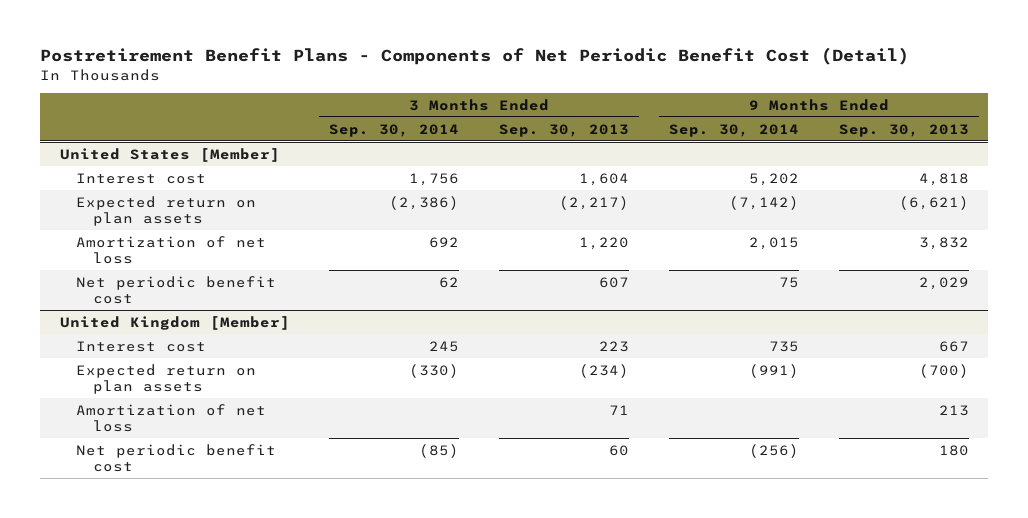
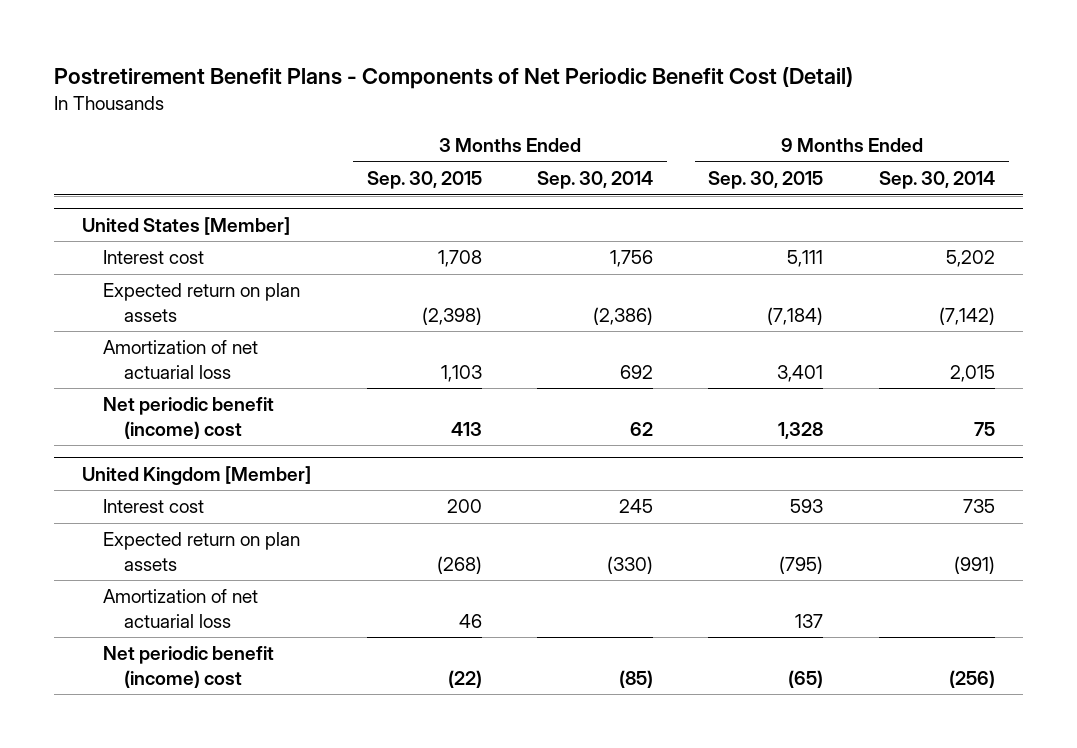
- | 3 Months Ended Sep. 30, 2014 | 3 Months Ended Sep. 30, 2013 | 9 Months Ended Sep. 30, 2014 | 9 Months Ended Sep. 30, 2013
+ | 3 Months Ended Sep. 30, 2015 | 3 Months Ended Sep. 30, 2014 | 9 Months Ended Sep. 30, 2015 | 9 Months Ended Sep. 30, 2014
@ United States [Member]
- Amortization of net loss | 692 | 1,220 | 2,015 | 3,832
- Net periodic benefit cost | 62 | 607 | 75 | 2,029
+ Amortization of net actuarial loss | 1,103 | 692 | 3,401 | 2,015
+ Net periodic benefit (income) cost | 413 | 62 | 1,328 | 75
@ United Kingdom [Member]
- Amortization of net loss | | 71 | | 213
- Net periodic benefit cost | (85) | 60 | (256) | 180
+ Amortization of net actuarial loss | 46 | | 137 |
+ Net periodic benefit (income) cost | (22) | (85) | (65) | (256)

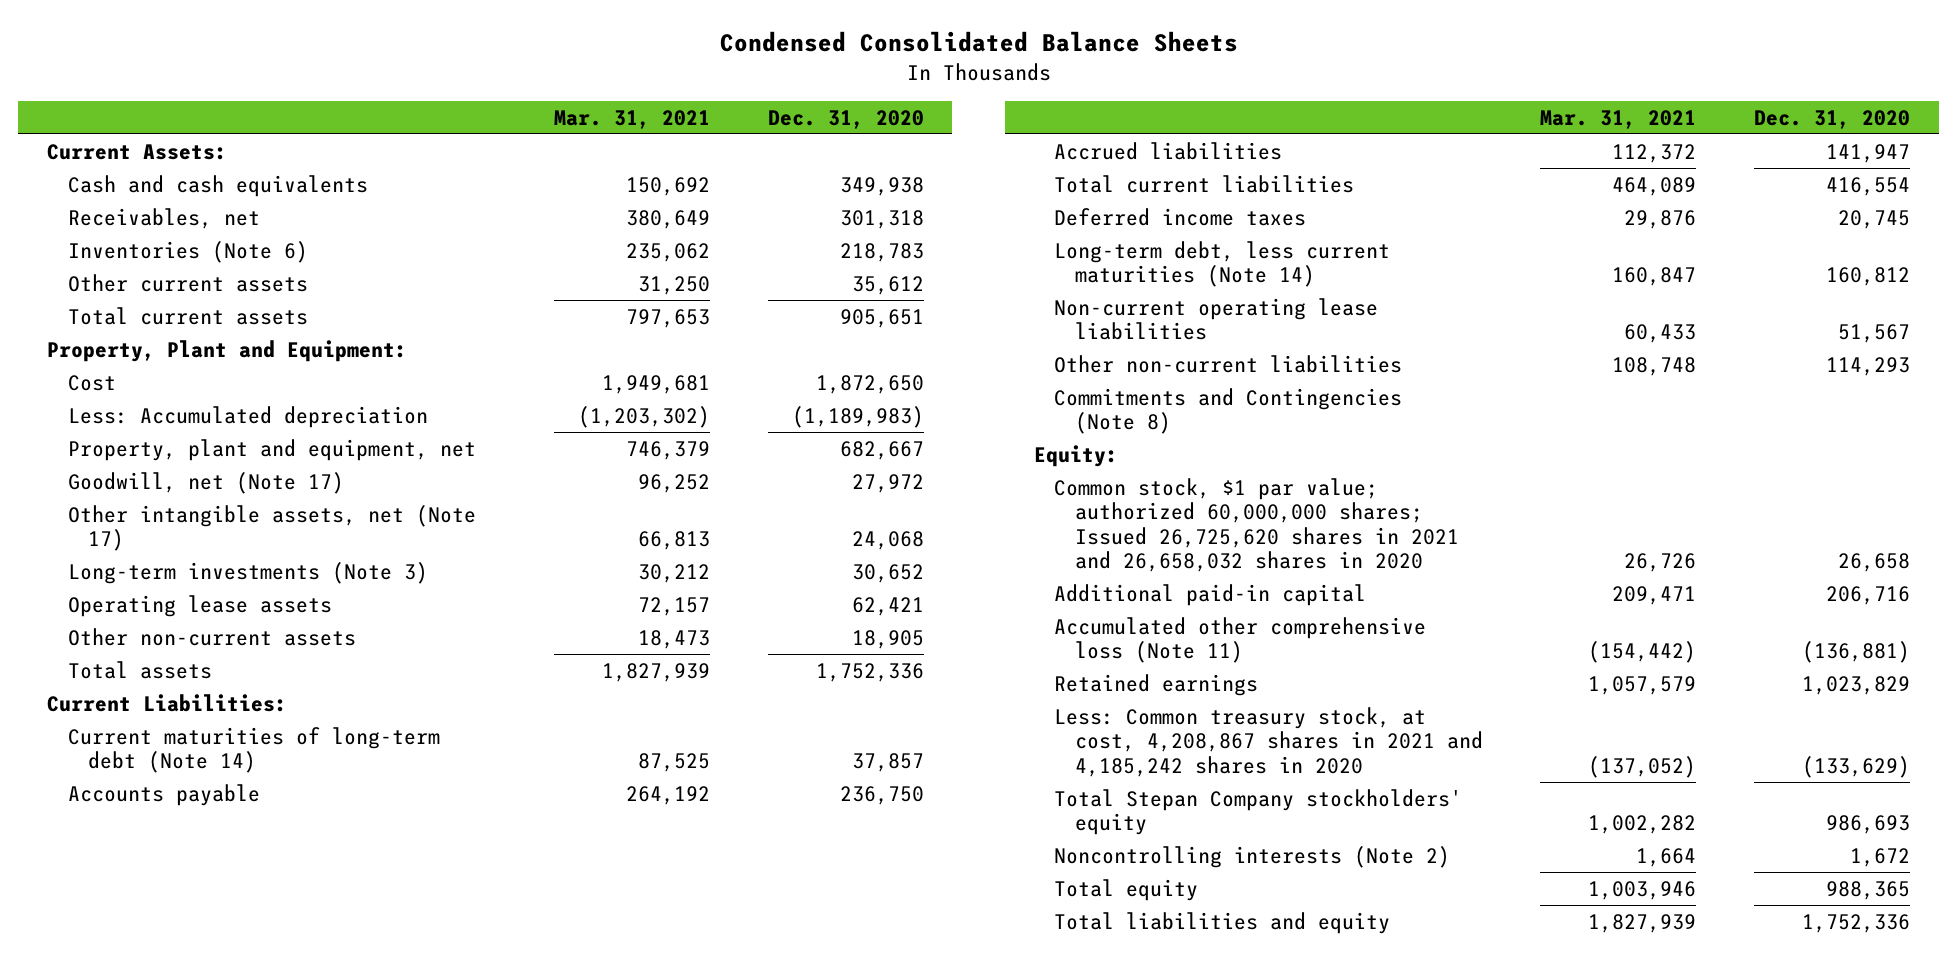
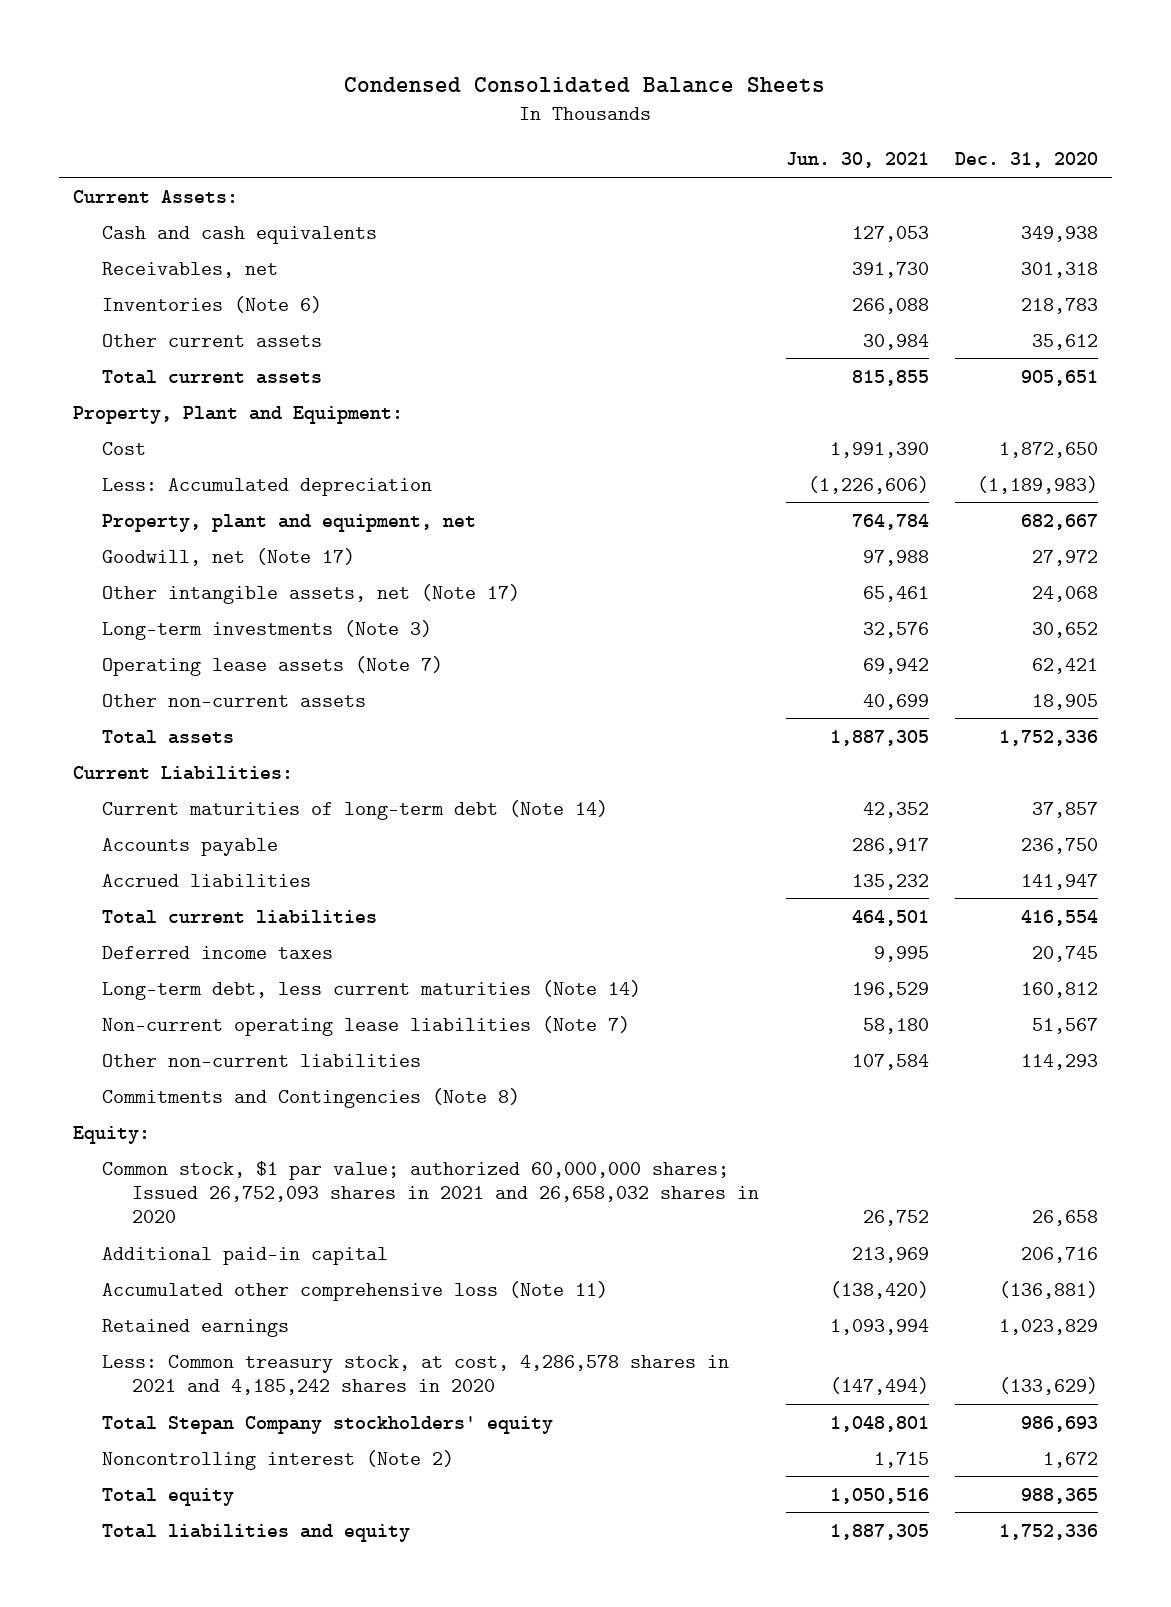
- | Mar. 31, 2021 | Dec. 31, 2020
+ | Jun. 30, 2021 | Dec. 31, 2020
- Operating lease assets | 72,157 | 62,421
+ Operating lease assets (Note 7) | 69,942 | 62,421
- Non-current operating lease liabilities | 60,433 | 51,567
+ Non-current operating lease liabilities (Note 7) | 58,180 | 51,567
- Common stock, $1 par value; authorized 60,000,000 shares; Issued 26,725,620 shares in 2021 and 26,658,032 shares in 2020 | 26,726 | 26,658
+ Common stock, $1 par value; authorized 60,000,000 shares; Issued 26,752,093 shares in 2021 and 26,658,032 shares in 2020 | 26,752 | 26,658
- Less: Common treasury stock, at cost, 4,208,867 shares in 2021 and 4,185,242 shares in 2020 | (137,052) | (133,629)
+ Less: Common treasury stock, at cost, 4,286,578 shares in 2021 and 4,185,242 shares in 2020 | (147,494) | (133,629)
- Noncontrolling interests (Note 2) | 1,664 | 1,672
+ Noncontrolling interest (Note 2) | 1,715 | 1,672

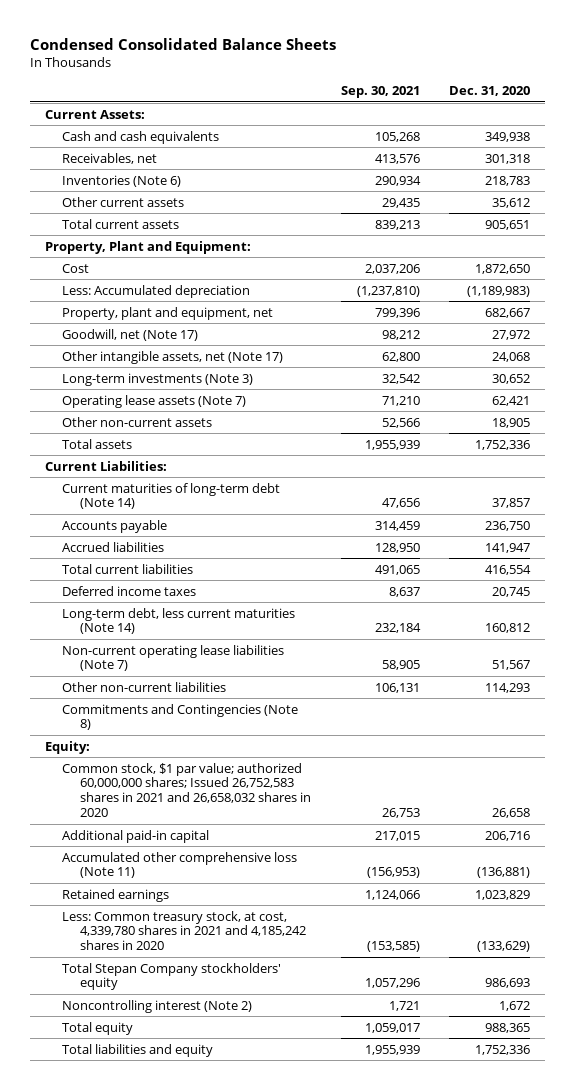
- | Jun. 30, 2021 | Dec. 31, 2020
+ | Sep. 30, 2021 | Dec. 31, 2020
- Common stock, $1 par value; authorized 60,000,000 shares; Issued 26,752,093 shares in 2021 and 26,658,032 shares in 2020 | 26,752 | 26,658
+ Common stock, $1 par value; authorized 60,000,000 shares; Issued 26,752,583 shares in 2021 and 26,658,032 shares in 2020 | 26,753 | 26,658
- Less: Common treasury stock, at cost, 4,286,578 shares in 2021 and 4,185,242 shares in 2020 | (147,494) | (133,629)
+ Less: Common treasury stock, at cost, 4,339,780 shares in 2021 and 4,185,242 shares in 2020 | (153,585) | (133,629)

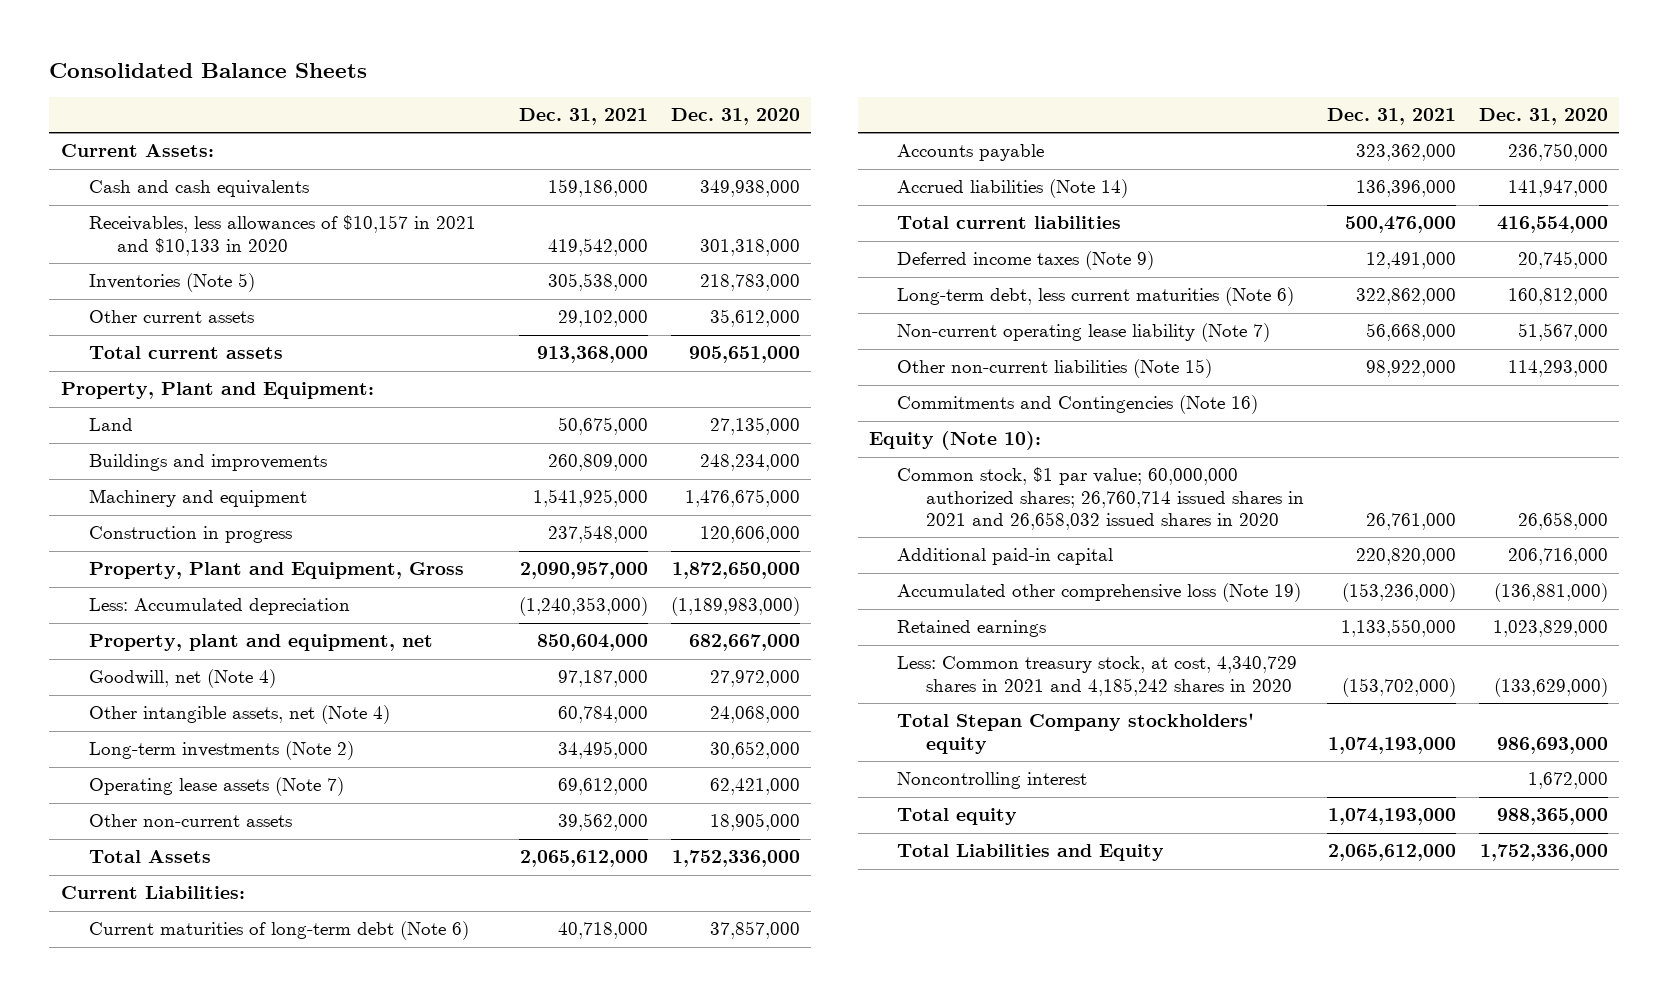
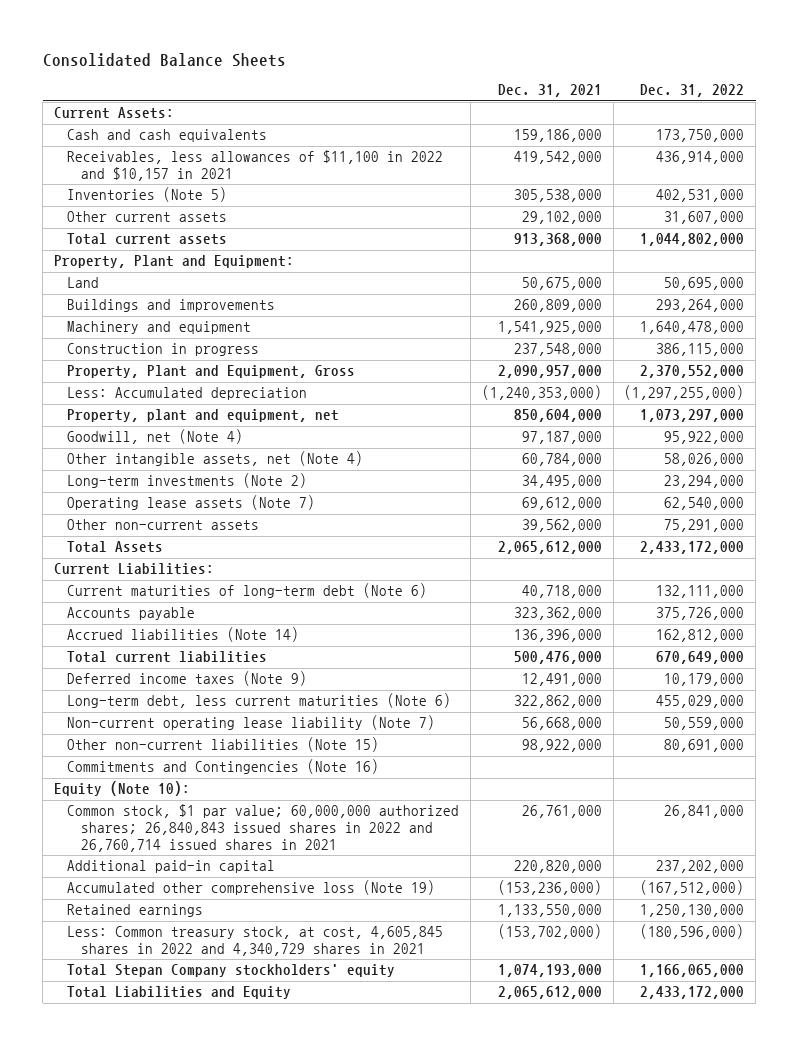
- | Dec. 31, 2021 | Dec. 31, 2020
+ | Dec. 31, 2021 | Dec. 31, 2022
- Receivables, less allowances of $10,157 in 2021 and $10,133 in 2020 | 419,542,000 | 301,318,000
+ Receivables, less allowances of $11,100 in 2022 and $10,157 in 2021 | 419,542,000 | 436,914,000
- Common stock, $1 par value; 60,000,000 authorized shares; 26,760,714 issued shares in 2021 and 26,658,032 issued shares in 2020 | 26,761,000 | 26,658,000
+ Common stock, $1 par value; 60,000,000 authorized shares; 26,840,843 issued shares in 2022 and 26,760,714 issued shares in 2021 | 26,761,000 | 26,841,000
- Less: Common treasury stock, at cost, 4,340,729 shares in 2021 and 4,185,242 shares in 2020 | (153,702,000) | (133,629,000)
+ Less: Common treasury stock, at cost, 4,605,845 shares in 2022 and 4,340,729 shares in 2021 | (153,702,000) | (180,596,000)
- Noncontrolling interest | | 1,672,000
- Total equity | 1,074,193,000 | 988,365,000

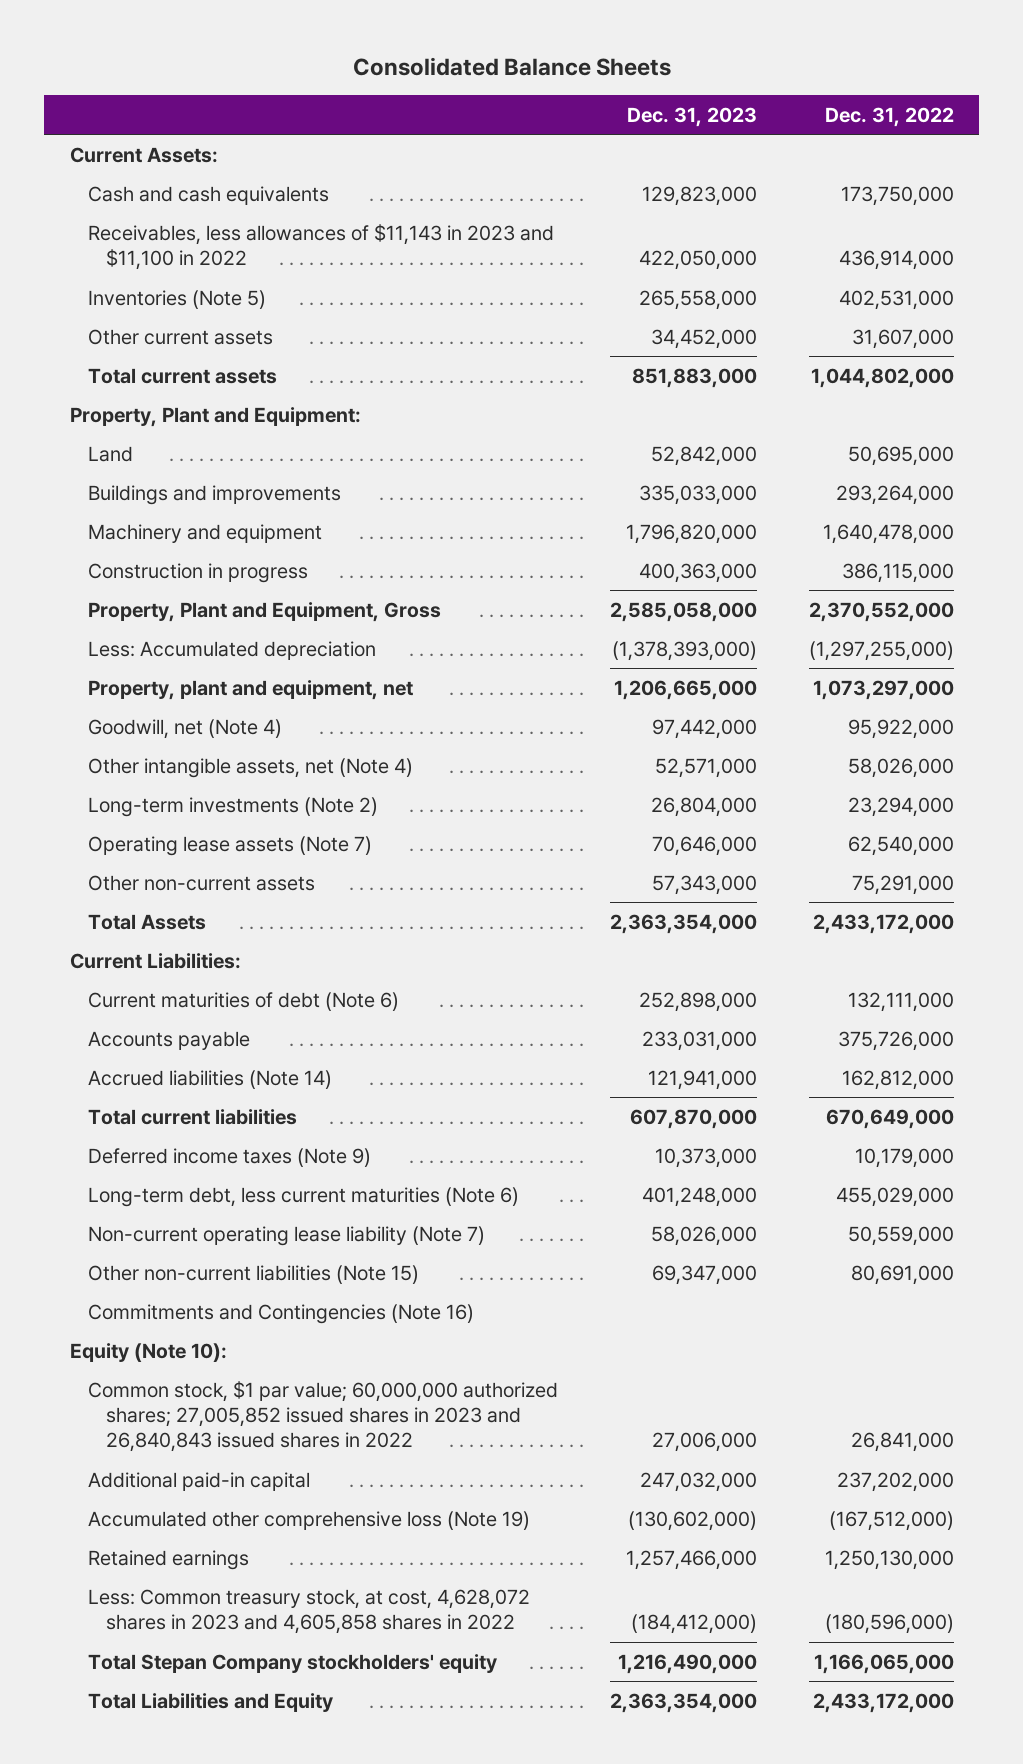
- | Dec. 31, 2021 | Dec. 31, 2022
+ | Dec. 31, 2023 | Dec. 31, 2022
- Receivables, less allowances of $11,100 in 2022 and $10,157 in 2021 | 419,542,000 | 436,914,000
+ Receivables, less allowances of $11,143 in 2023 and $11,100 in 2022 | 422,050,000 | 436,914,000
- Current maturities of long-term debt (Note 6) | 40,718,000 | 132,111,000
+ Current maturities of debt (Note 6) | 252,898,000 | 132,111,000
- Common stock, $1 par value; 60,000,000 authorized shares; 26,840,843 issued shares in 2022 and 26,760,714 issued shares in 2021 | 26,761,000 | 26,841,000
+ Common stock, $1 par value; 60,000,000 authorized shares; 27,005,852 issued shares in 2023 and 26,840,843 issued shares in 2022 | 27,006,000 | 26,841,000
- Less: Common treasury stock, at cost, 4,605,845 shares in 2022 and 4,340,729 shares in 2021 | (153,702,000) | (180,596,000)
+ Less: Common treasury stock, at cost, 4,628,072 shares in 2023 and 4,605,858 shares in 2022 | (184,412,000) | (180,596,000)

